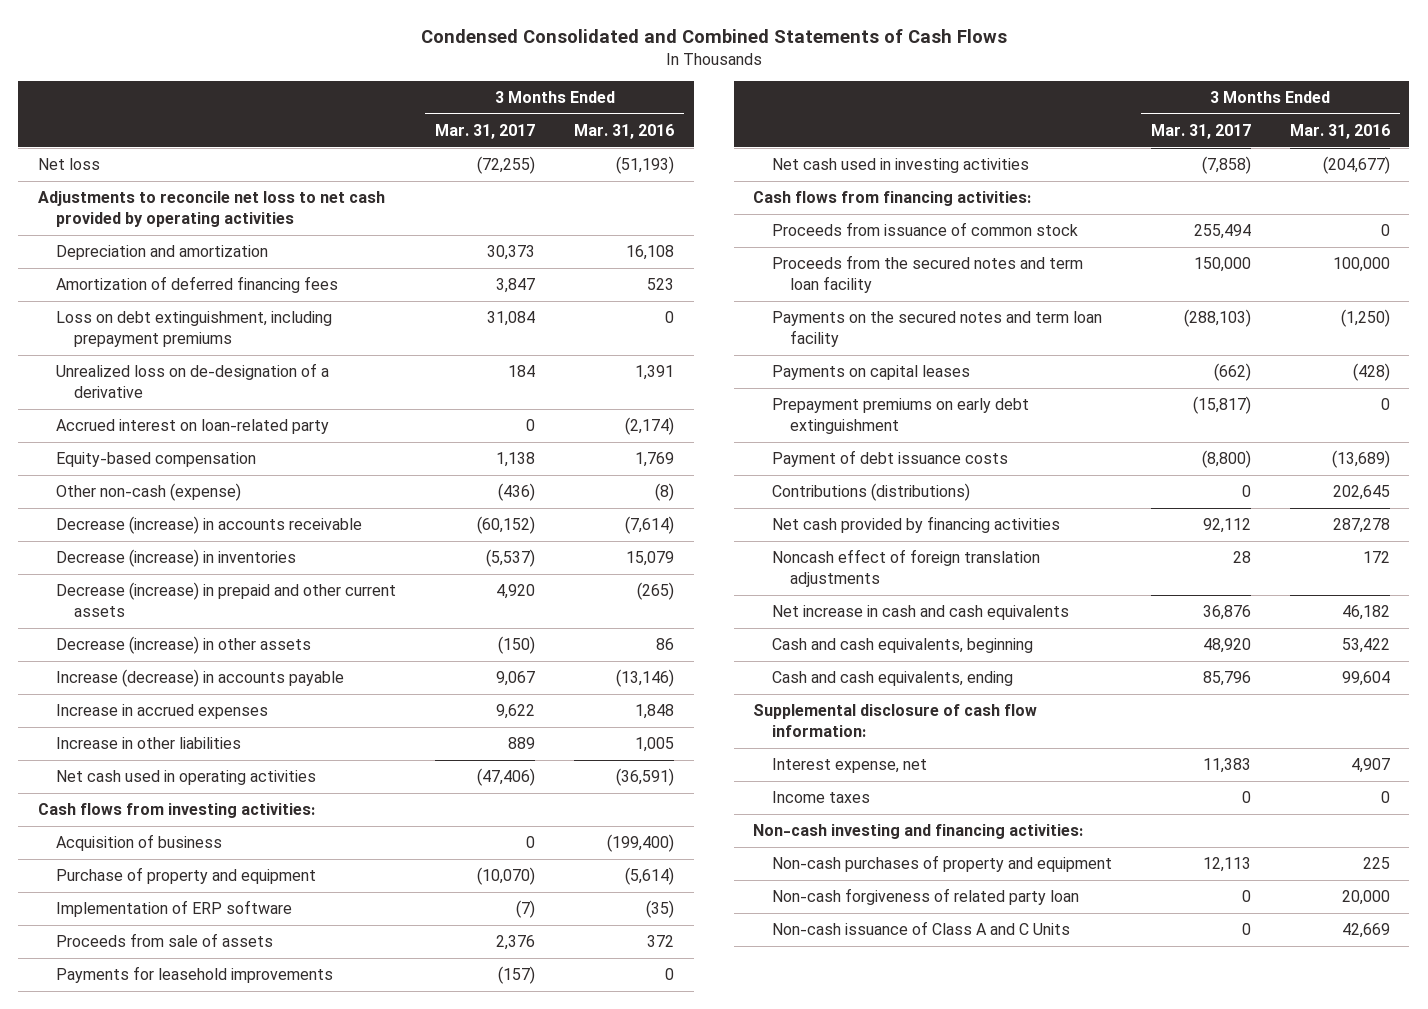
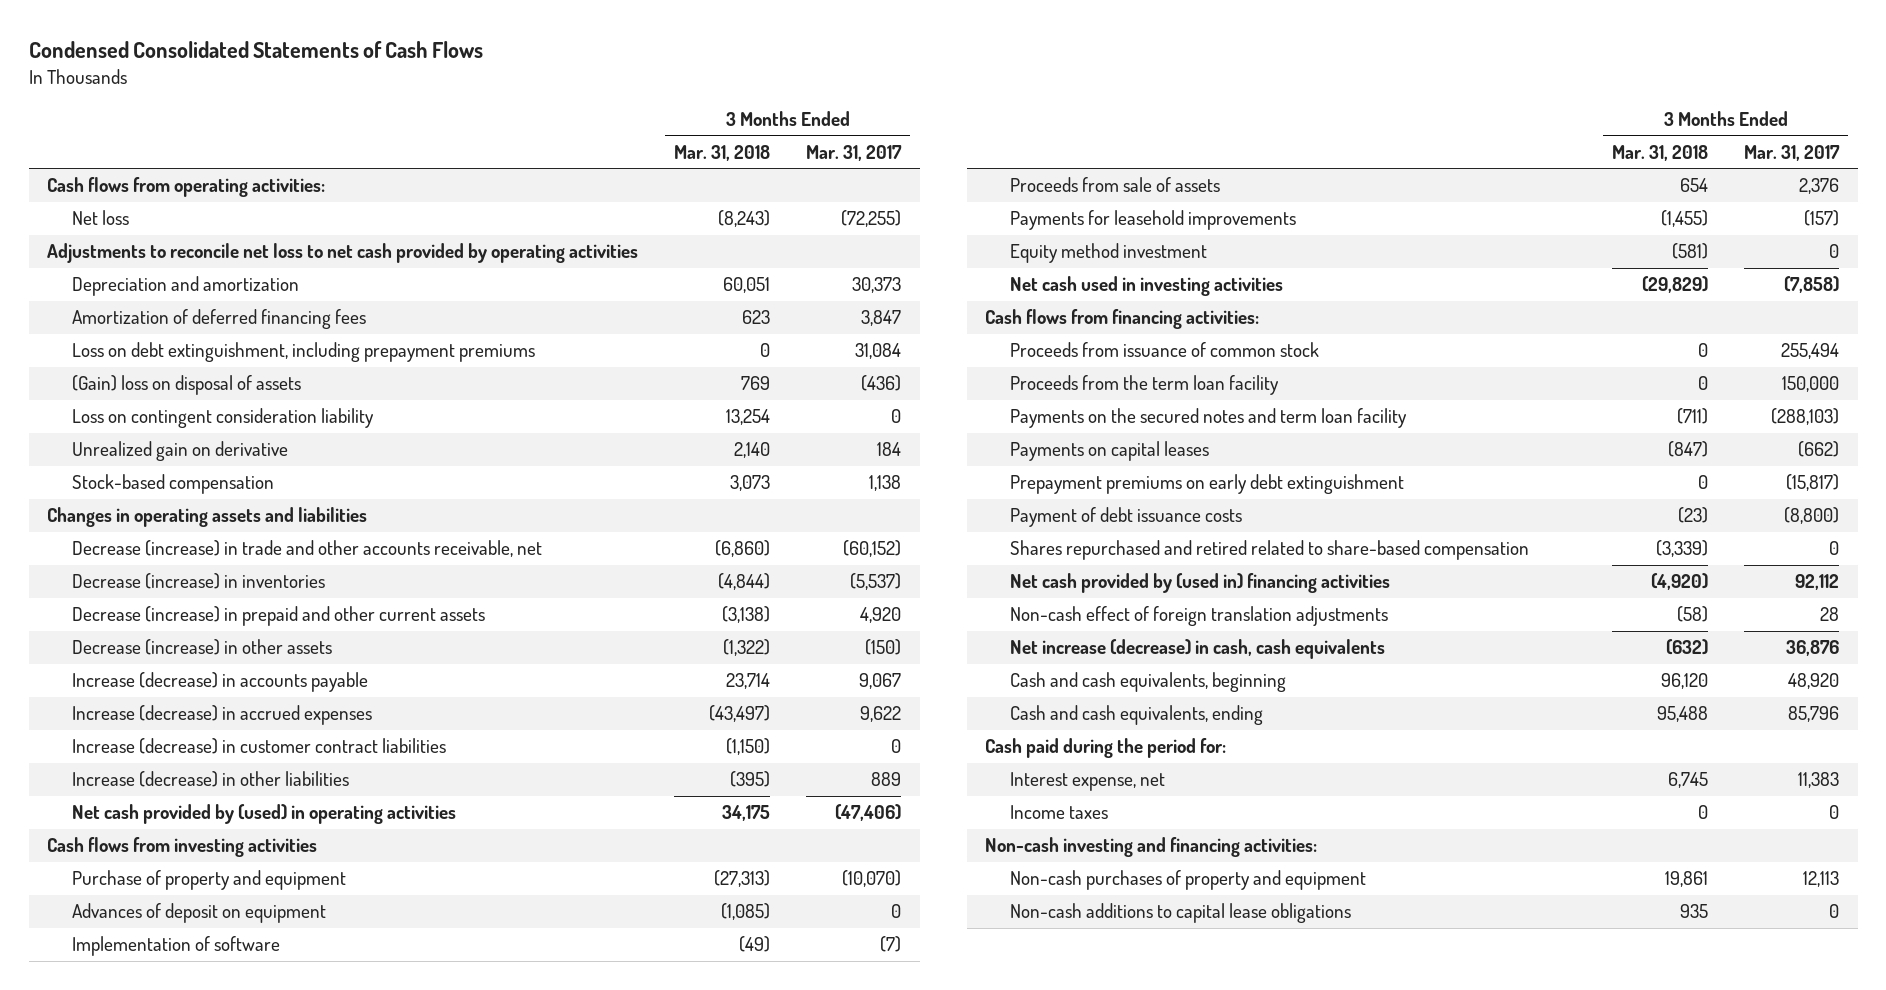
- Condensed Consolidated and Combined Statements of Cash Flows
+ Condensed Consolidated Statements of Cash Flows
- | 3 Months Ended Mar. 31, 2017 | 3 Months Ended Mar. 31, 2016
+ | 3 Months Ended Mar. 31, 2018 | 3 Months Ended Mar. 31, 2017
+ Cash flows from operating activities:
- Unrealized loss on de-designation of a derivative | 184 | 1,391
- Accrued interest on loan-related party | 0 | (2,174)
- Equity-based compensation | 1,138 | 1,769
- Other non-cash (expense) | (436) | (8)
- Decrease (increase) in accounts receivable | (60,152) | (7,614)
+ (Gain) loss on disposal of assets | 769 | (436)
+ Loss on contingent consideration liability | 13,254 | 0
+ Unrealized gain on derivative | 2,140 | 184
+ Stock-based compensation | 3,073 | 1,138
+ Changes in operating assets and liabilities
+ Decrease (increase) in trade and other accounts receivable, net | (6,860) | (60,152)
- Increase in accrued expenses | 9,622 | 1,848
- Increase in other liabilities | 889 | 1,005
- Net cash used in operating activities | (47,406) | (36,591)
- Cash flows from investing activities:
- Acquisition of business | 0 | (199,400)
+ Increase (decrease) in accrued expenses | (43,497) | 9,622
+ Increase (decrease) in customer contract liabilities | (1,150) | 0
+ Increase (decrease) in other liabilities | (395) | 889
+ Net cash provided by (used) in operating activities | 34,175 | (47,406)
+ Cash flows from investing activities
- Implementation of ERP software | (7) | (35)
+ Advances of deposit on equipment | (1,085) | 0
+ Implementation of software | (49) | (7)
+ Equity method investment | (581) | 0
- Proceeds from the secured notes and term loan facility | 150,000 | 100,000
+ Proceeds from the term loan facility | 0 | 150,000
- Contributions (distributions) | 0 | 202,645
- Net cash provided by financing activities | 92,112 | 287,278
- Noncash effect of foreign translation adjustments | 28 | 172
- Net increase in cash and cash equivalents | 36,876 | 46,182
+ Shares repurchased and retired related to share-based compensation | (3,339) | 0
+ Net cash provided by (used in) financing activities | (4,920) | 92,112
+ Non-cash effect of foreign translation adjustments | (58) | 28
+ Net increase (decrease) in cash, cash equivalents | (632) | 36,876
- Supplemental disclosure of cash flow information:
+ Cash paid during the period for:
- Non-cash forgiveness of related party loan | 0 | 20,000
- Non-cash issuance of Class A and C Units | 0 | 42,669
+ Non-cash additions to capital lease obligations | 935 | 0

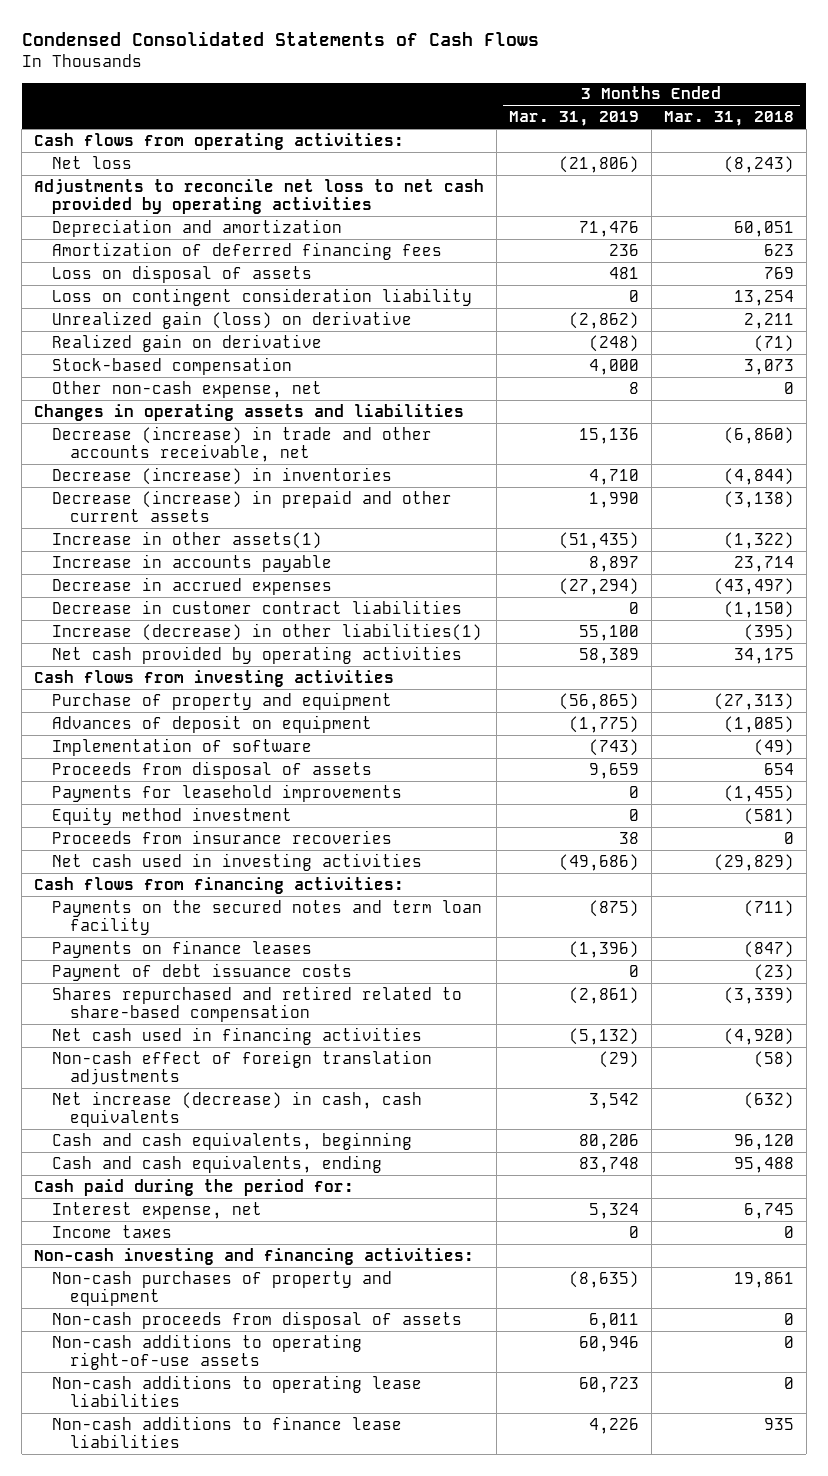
- | 3 Months Ended Mar. 31, 2018 | 3 Months Ended Mar. 31, 2017
+ | 3 Months Ended Mar. 31, 2019 | 3 Months Ended Mar. 31, 2018
- Loss on debt extinguishment, including prepayment premiums | 0 | 31,084
- (Gain) loss on disposal of assets | 769 | (436)
+ Loss on disposal of assets | 481 | 769
- Unrealized gain on derivative | 2,140 | 184
+ Unrealized gain (loss) on derivative | (2,862) | 2,211
+ Realized gain on derivative | (248) | (71)
+ Other non-cash expense, net | 8 | 0
- Decrease (increase) in other assets | (1,322) | (150)
- Increase (decrease) in accounts payable | 23,714 | 9,067
- Increase (decrease) in accrued expenses | (43,497) | 9,622
- Increase (decrease) in customer contract liabilities | (1,150) | 0
- Increase (decrease) in other liabilities | (395) | 889
- Net cash provided by (used) in operating activities | 34,175 | (47,406)
+ Increase in other assets(1) | (51,435) | (1,322)
+ Increase in accounts payable | 8,897 | 23,714
+ Decrease in accrued expenses | (27,294) | (43,497)
+ Decrease in customer contract liabilities | 0 | (1,150)
+ Increase (decrease) in other liabilities(1) | 55,100 | (395)
+ Net cash provided by operating activities | 58,389 | 34,175
- Proceeds from sale of assets | 654 | 2,376
+ Proceeds from disposal of assets | 9,659 | 654
+ Proceeds from insurance recoveries | 38 | 0
- Proceeds from issuance of common stock | 0 | 255,494
- Proceeds from the term loan facility | 0 | 150,000
- Payments on capital leases | (847) | (662)
- Prepayment premiums on early debt extinguishment | 0 | (15,817)
+ Payments on finance leases | (1,396) | (847)
- Net cash provided by (used in) financing activities | (4,920) | 92,112
+ Net cash used in financing activities | (5,132) | (4,920)
- Non-cash additions to capital lease obligations | 935 | 0
+ Non-cash proceeds from disposal of assets | 6,011 | 0
+ Non-cash additions to operating right-of-use assets | 60,946 | 0
+ Non-cash additions to operating lease liabilities | 60,723 | 0
+ Non-cash additions to finance lease liabilities | 4,226 | 935

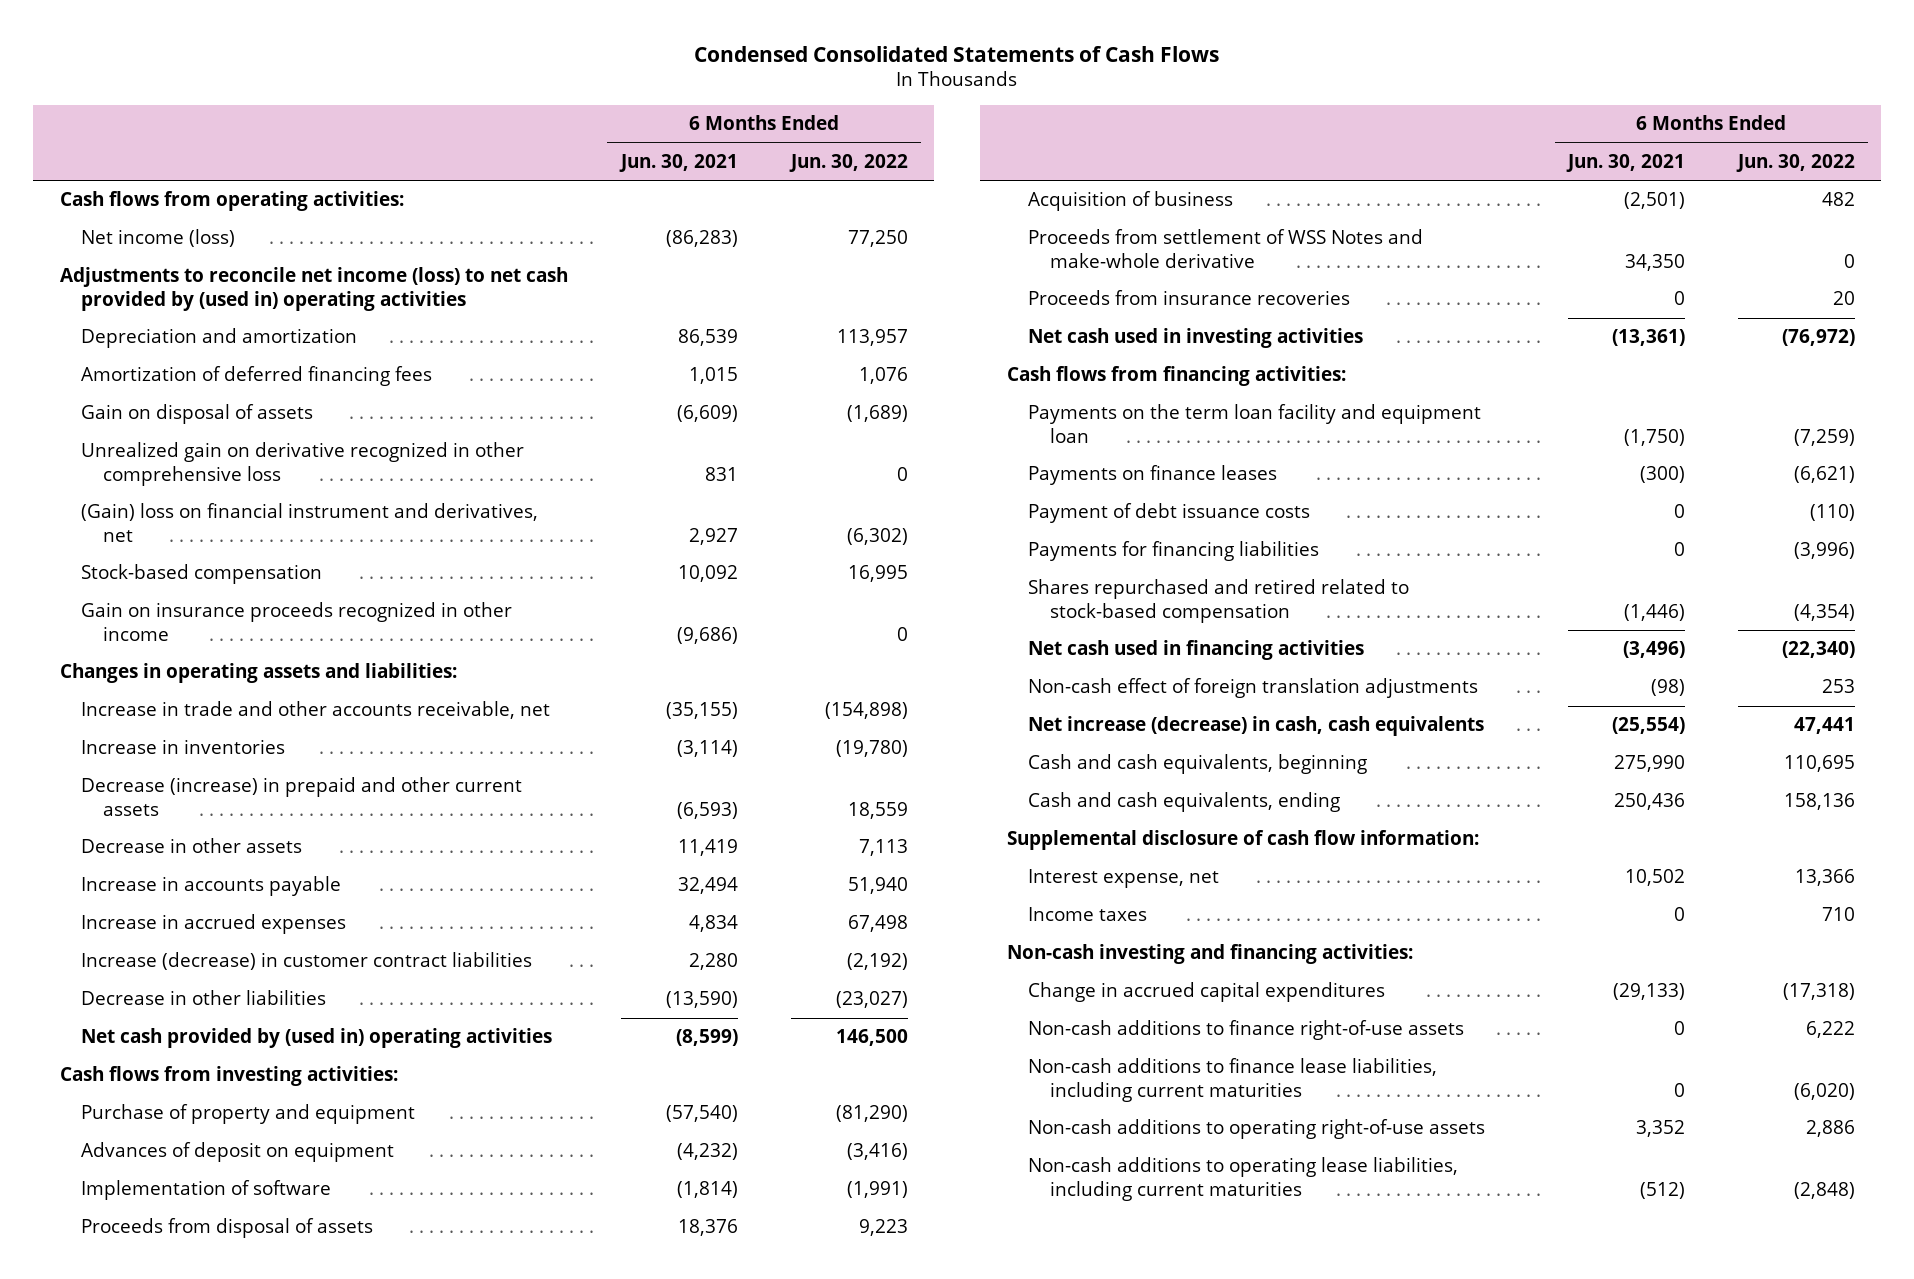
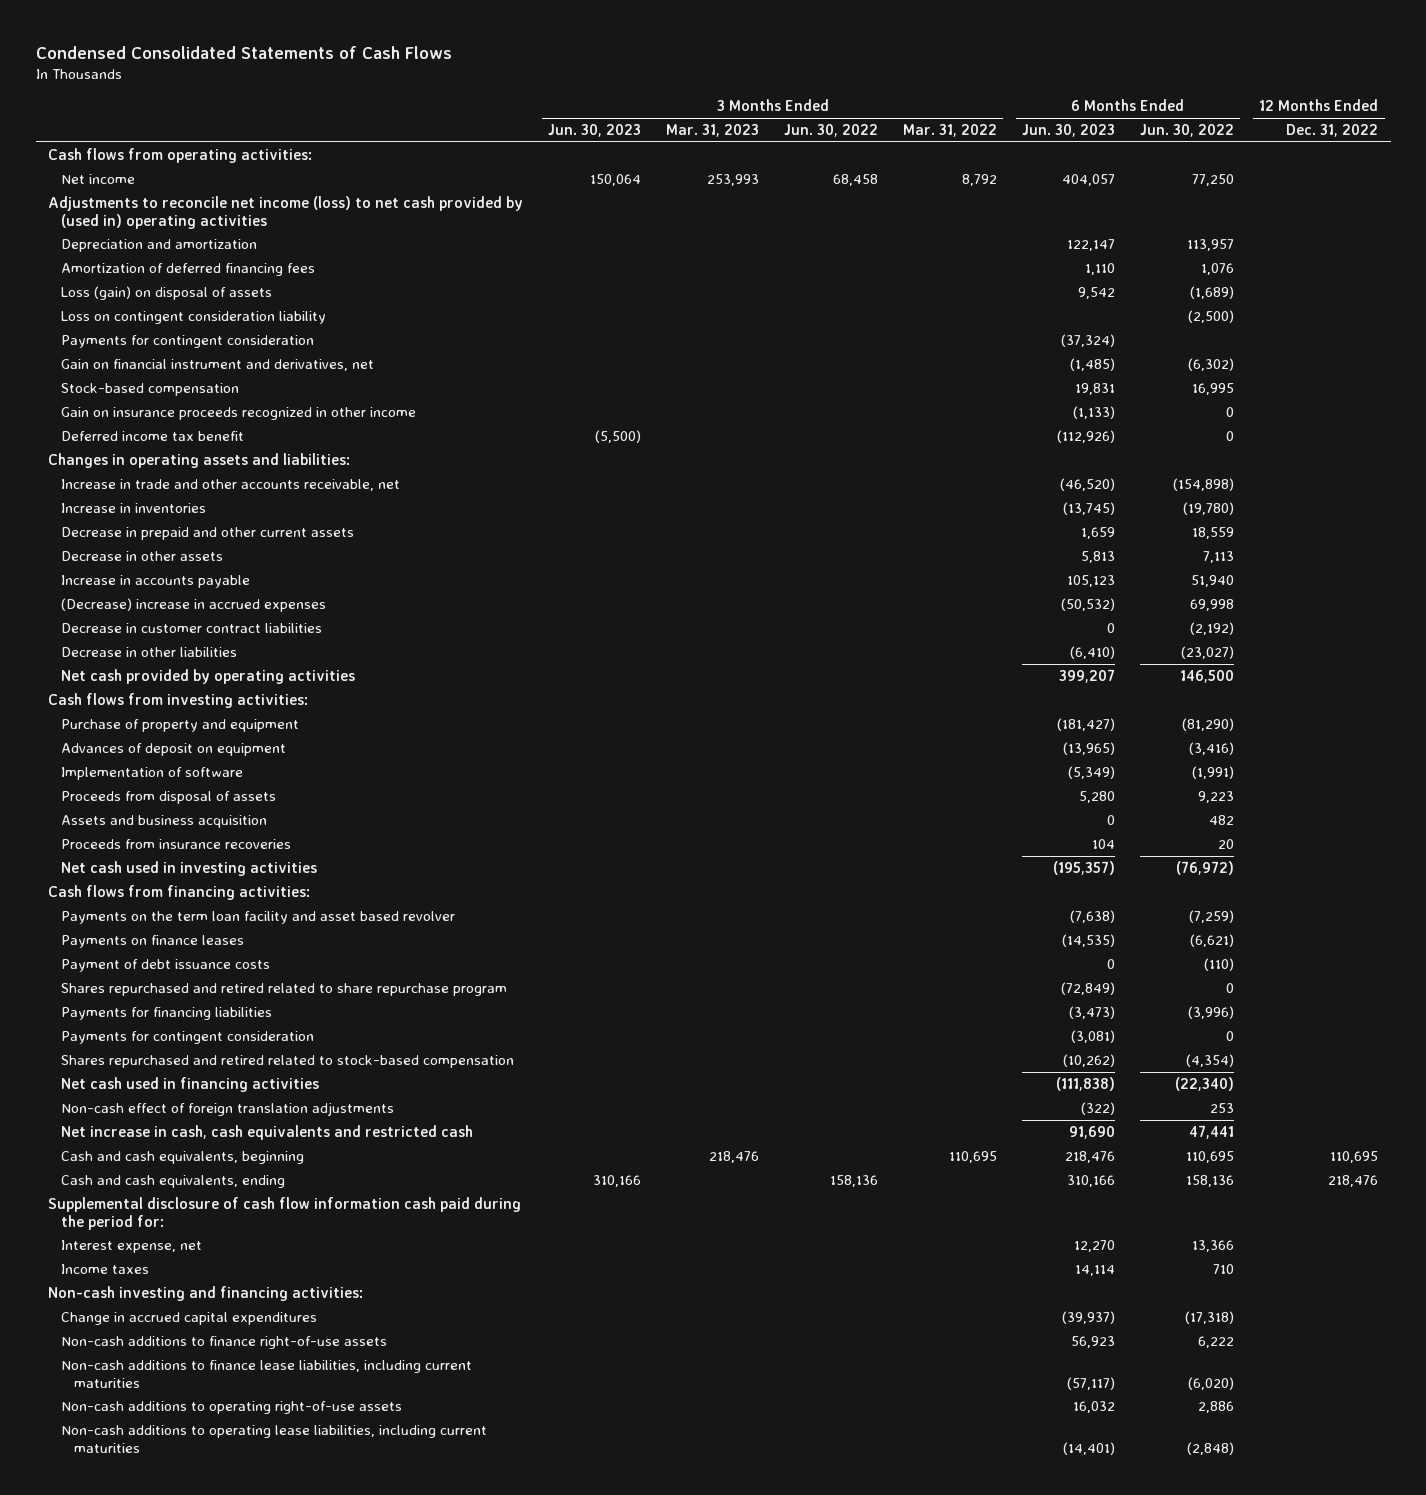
- | 6 Months Ended Jun. 30, 2021 | 6 Months Ended Jun. 30, 2022
+ | 3 Months Ended Jun. 30, 2023 | 3 Months Ended Mar. 31, 2023 | 3 Months Ended Jun. 30, 2022 | 3 Months Ended Mar. 31, 2022 | 6 Months Ended Jun. 30, 2023 | 6 Months Ended Jun. 30, 2022 | 12 Months Ended Dec. 31, 2022
- Net income (loss) | (86,283) | 77,250
+ Net income | 150,064 | 253,993 | 68,458 | 8,792 | 404,057 | 77,250 |
- Gain on disposal of assets | (6,609) | (1,689)
- Unrealized gain on derivative recognized in other comprehensive loss | 831 | 0
- (Gain) loss on financial instrument and derivatives, net | 2,927 | (6,302)
+ Loss (gain) on disposal of assets | | | | | 9,542 | (1,689) |
+ Loss on contingent consideration liability | | | | | | (2,500) |
+ Payments for contingent consideration | | | | | (37,324) | |
+ Gain on financial instrument and derivatives, net | | | | | (1,485) | (6,302) |
+ Deferred income tax benefit | (5,500) | | | | (112,926) | 0 |
- Decrease (increase) in prepaid and other current assets | (6,593) | 18,559
+ Decrease in prepaid and other current assets | | | | | 1,659 | 18,559 |
- Increase in accrued expenses | 4,834 | 67,498
- Increase (decrease) in customer contract liabilities | 2,280 | (2,192)
+ (Decrease) increase in accrued expenses | | | | | (50,532) | 69,998 |
+ Decrease in customer contract liabilities | | | | | 0 | (2,192) |
- Net cash provided by (used in) operating activities | (8,599) | 146,500
+ Net cash provided by operating activities | | | | | 399,207 | 146,500 |
- Acquisition of business | (2,501) | 482
- Proceeds from settlement of WSS Notes and make-whole derivative | 34,350 | 0
+ Assets and business acquisition | | | | | 0 | 482 |
- Payments on the term loan facility and equipment loan | (1,750) | (7,259)
+ Payments on the term loan facility and asset based revolver | | | | | (7,638) | (7,259) |
+ Shares repurchased and retired related to share repurchase program | | | | | (72,849) | 0 |
+ Payments for contingent consideration | | | | | (3,081) | 0 |
- Net increase (decrease) in cash, cash equivalents | (25,554) | 47,441
+ Net increase in cash, cash equivalents and restricted cash | | | | | 91,690 | 47,441 |
- Supplemental disclosure of cash flow information:
+ Supplemental disclosure of cash flow information cash paid during the period for:

